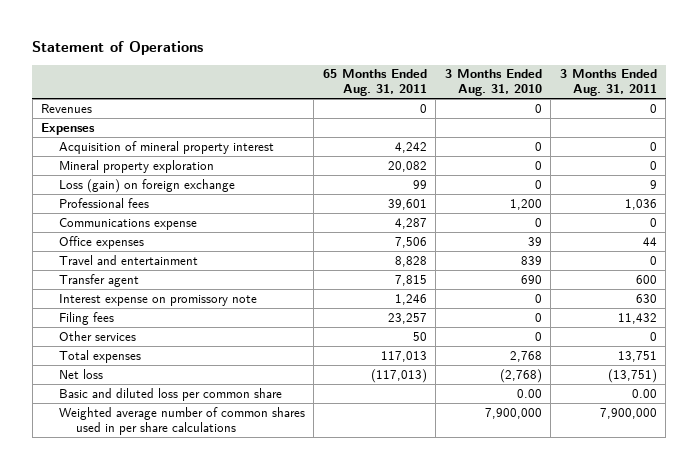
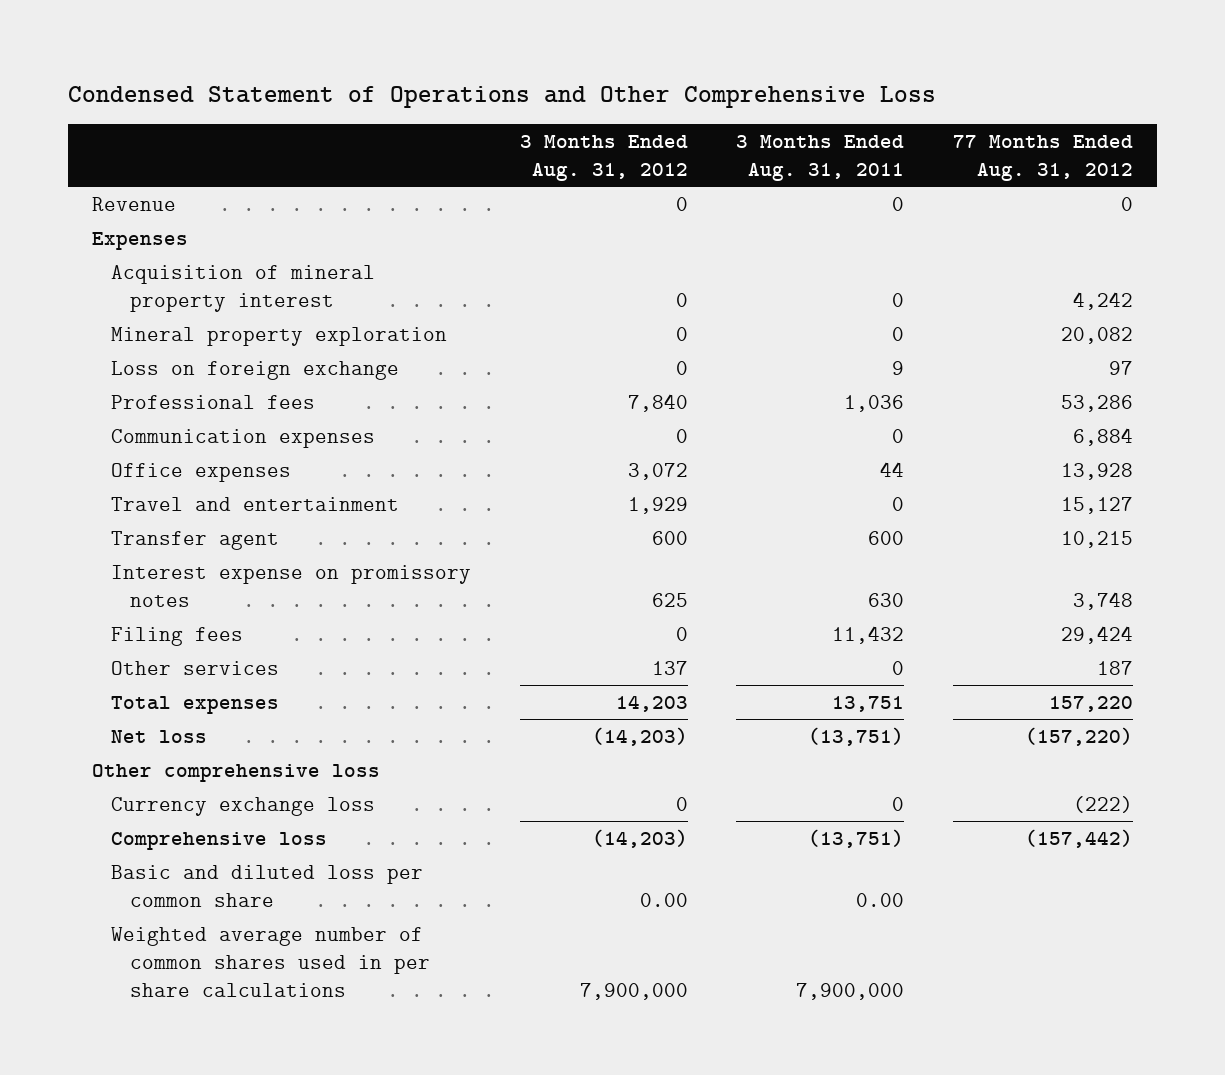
- Statement of Operations
+ Condensed Statement of Operations and Other Comprehensive Loss
- | 65 Months Ended Aug. 31, 2011 | 3 Months Ended Aug. 31, 2010 | 3 Months Ended Aug. 31, 2011
+ | 3 Months Ended Aug. 31, 2012 | 3 Months Ended Aug. 31, 2011 | 77 Months Ended Aug. 31, 2012
- Revenues | 0 | 0 | 0
+ Revenue | 0 | 0 | 0
- Loss (gain) on foreign exchange | 99 | 0 | 9
+ Loss on foreign exchange | 0 | 9 | 97
- Communications expense | 4,287 | 0 | 0
+ Communication expenses | 0 | 0 | 6,884
- Interest expense on promissory note | 1,246 | 0 | 630
+ Interest expense on promissory notes | 625 | 630 | 3,748
+ Other comprehensive loss
+ Currency exchange loss | 0 | 0 | (222)
+ Comprehensive loss | (14,203) | (13,751) | (157,442)

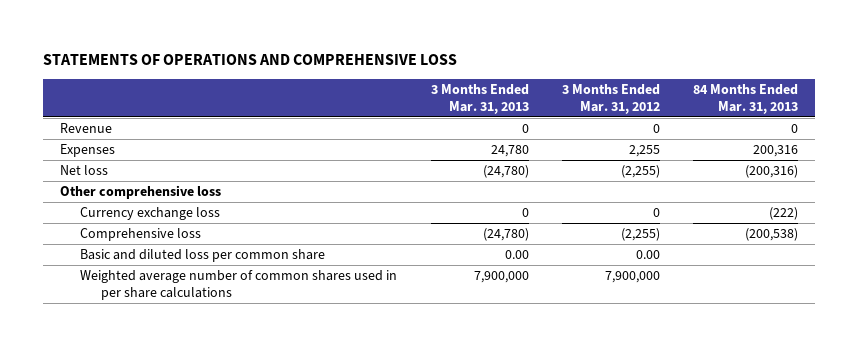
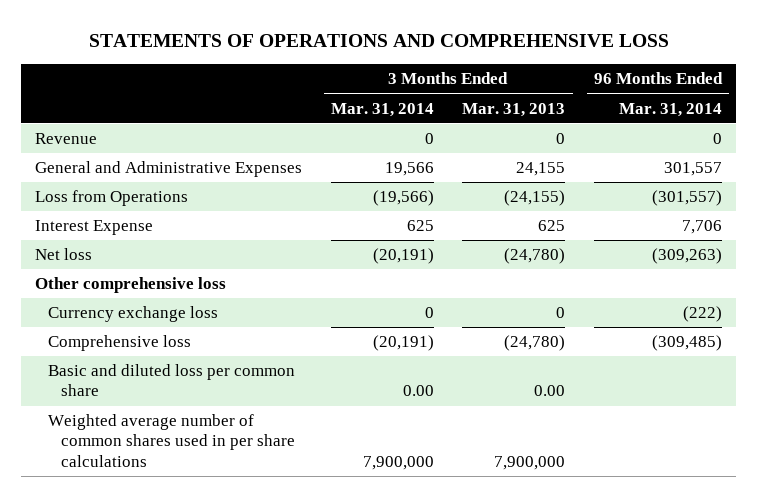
- | 3 Months Ended Mar. 31, 2013 | 3 Months Ended Mar. 31, 2012 | 84 Months Ended Mar. 31, 2013
+ | 3 Months Ended Mar. 31, 2014 | 3 Months Ended Mar. 31, 2013 | 96 Months Ended Mar. 31, 2014
- Expenses | 24,780 | 2,255 | 200,316
+ General and Administrative Expenses | 19,566 | 24,155 | 301,557
+ Loss from Operations | (19,566) | (24,155) | (301,557)
+ Interest Expense | 625 | 625 | 7,706

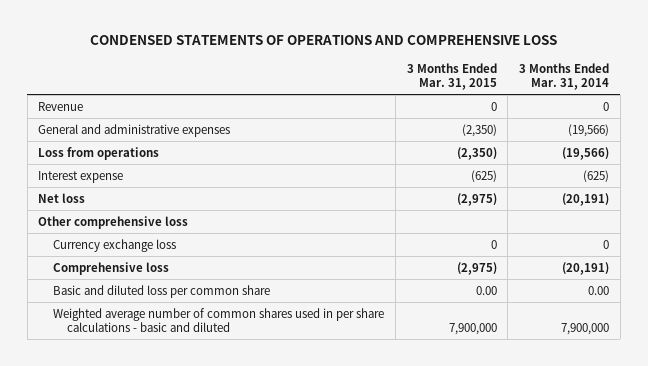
- STATEMENTS OF OPERATIONS AND COMPREHENSIVE LOSS
+ CONDENSED STATEMENTS OF OPERATIONS AND COMPREHENSIVE LOSS
- | 3 Months Ended Mar. 31, 2014 | 3 Months Ended Mar. 31, 2013 | 96 Months Ended Mar. 31, 2014
+ | 3 Months Ended Mar. 31, 2015 | 3 Months Ended Mar. 31, 2014
- General and Administrative Expenses | 19,566 | 24,155 | 301,557
- Loss from Operations | (19,566) | (24,155) | (301,557)
- Interest Expense | 625 | 625 | 7,706
+ General and administrative expenses | (2,350) | (19,566)
+ Loss from operations | (2,350) | (19,566)
+ Interest expense | (625) | (625)
- Weighted average number of common shares used in per share calculations | 7,900,000 | 7,900,000 |
+ Weighted average number of common shares used in per share calculations - basic and diluted | 7,900,000 | 7,900,000

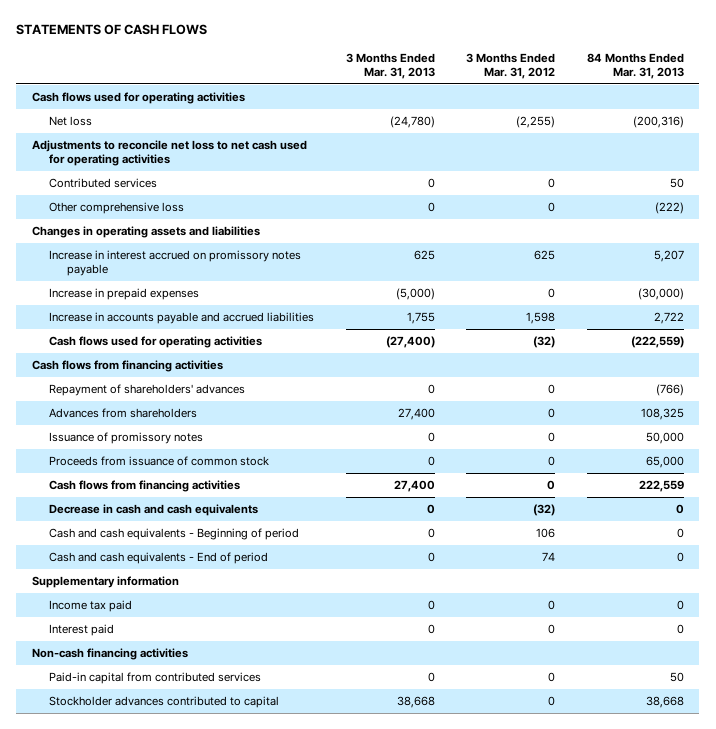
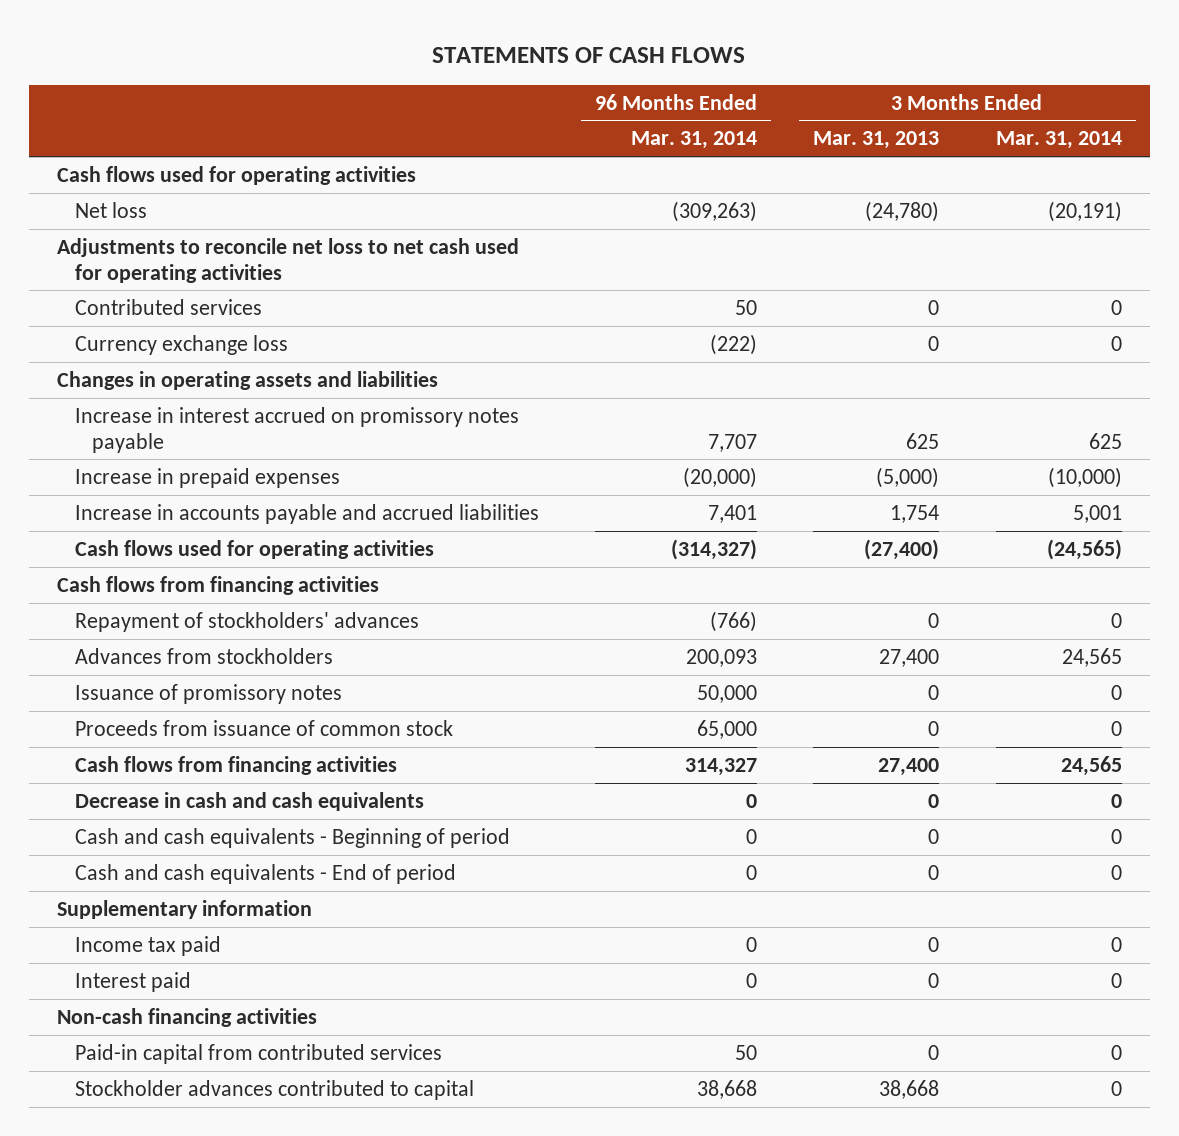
- | 3 Months Ended Mar. 31, 2013 | 3 Months Ended Mar. 31, 2012 | 84 Months Ended Mar. 31, 2013
+ | 96 Months Ended Mar. 31, 2014 | 3 Months Ended Mar. 31, 2013 | 3 Months Ended Mar. 31, 2014
- Other comprehensive loss | 0 | 0 | (222)
+ Currency exchange loss | (222) | 0 | 0
- Increase in accounts payable and accrued liabilities | 1,755 | 1,598 | 2,722
+ Increase in accounts payable and accrued liabilities | 7,401 | 1,754 | 5,001
- Repayment of shareholders' advances | 0 | 0 | (766)
- Advances from shareholders | 27,400 | 0 | 108,325
+ Repayment of stockholders' advances | (766) | 0 | 0
+ Advances from stockholders | 200,093 | 27,400 | 24,565

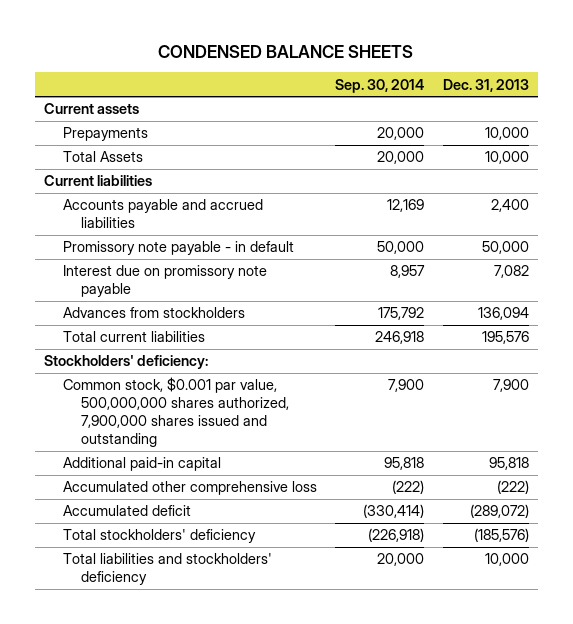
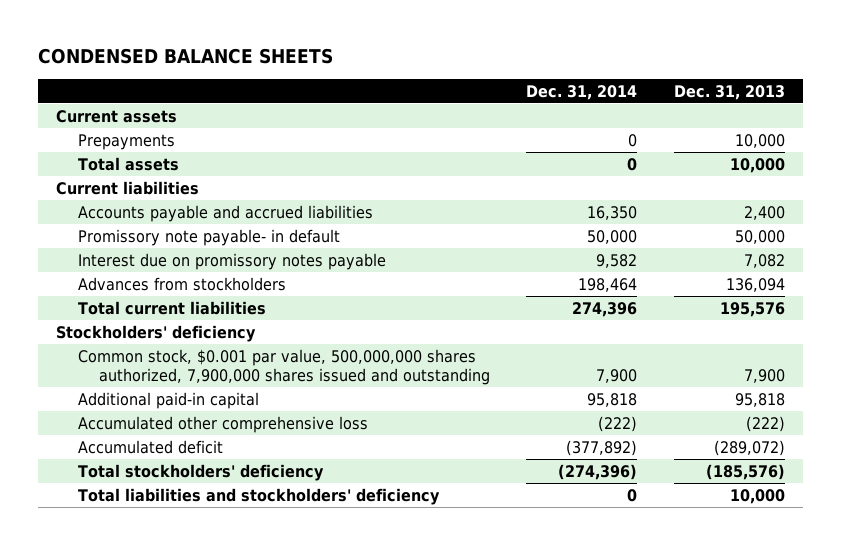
- | Sep. 30, 2014 | Dec. 31, 2013
+ | Dec. 31, 2014 | Dec. 31, 2013
- Total Assets | 20,000 | 10,000
+ Total assets | 0 | 10,000
- Promissory note payable - in default | 50,000 | 50,000
- Interest due on promissory note payable | 8,957 | 7,082
+ Promissory note payable- in default | 50,000 | 50,000
+ Interest due on promissory notes payable | 9,582 | 7,082
- Stockholders' deficiency:
+ Stockholders' deficiency

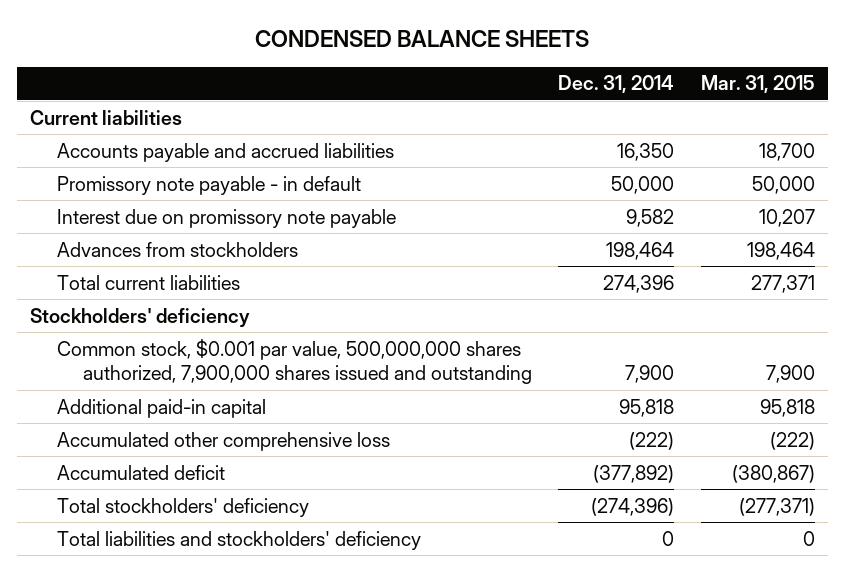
- | Dec. 31, 2014 | Dec. 31, 2013
+ | Dec. 31, 2014 | Mar. 31, 2015
- Current assets
- Prepayments | 0 | 10,000
- Total assets | 0 | 10,000
- Promissory note payable- in default | 50,000 | 50,000
- Interest due on promissory notes payable | 9,582 | 7,082
+ Promissory note payable - in default | 50,000 | 50,000
+ Interest due on promissory note payable | 9,582 | 10,207

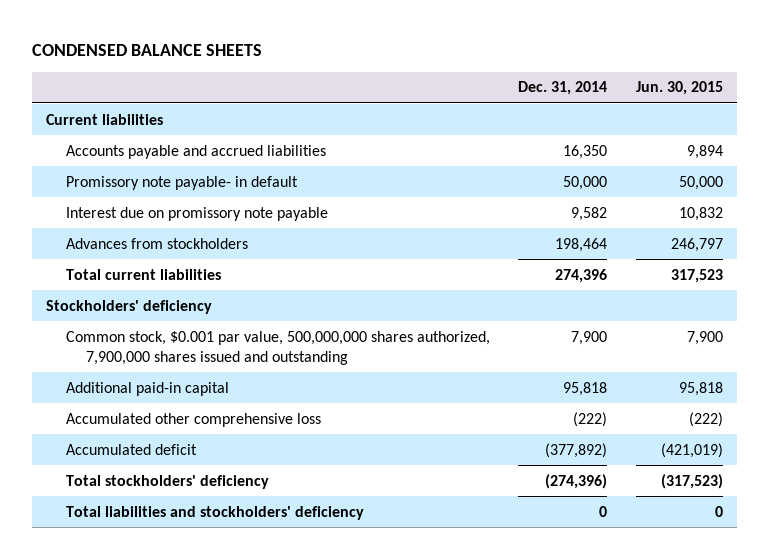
- | Dec. 31, 2014 | Mar. 31, 2015
+ | Dec. 31, 2014 | Jun. 30, 2015
- Promissory note payable - in default | 50,000 | 50,000
+ Promissory note payable- in default | 50,000 | 50,000

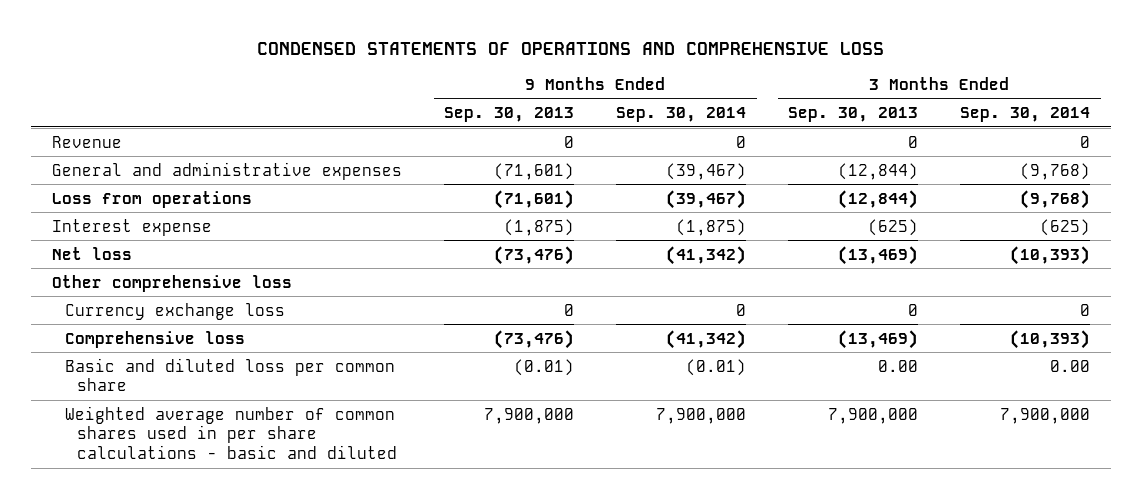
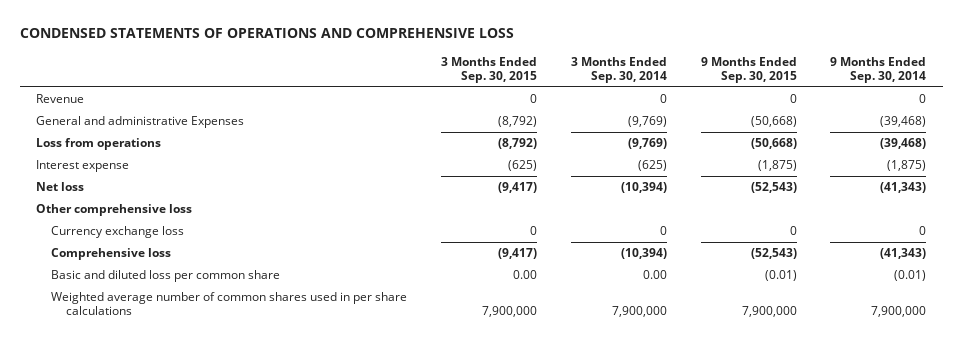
- | 9 Months Ended Sep. 30, 2013 | 9 Months Ended Sep. 30, 2014 | 3 Months Ended Sep. 30, 2013 | 3 Months Ended Sep. 30, 2014
+ | 3 Months Ended Sep. 30, 2015 | 3 Months Ended Sep. 30, 2014 | 9 Months Ended Sep. 30, 2015 | 9 Months Ended Sep. 30, 2014
- General and administrative expenses | (71,601) | (39,467) | (12,844) | (9,768)
- Loss from operations | (71,601) | (39,467) | (12,844) | (9,768)
+ General and administrative Expenses | (8,792) | (9,769) | (50,668) | (39,468)
+ Loss from operations | (8,792) | (9,769) | (50,668) | (39,468)
- Net loss | (73,476) | (41,342) | (13,469) | (10,393)
+ Net loss | (9,417) | (10,394) | (52,543) | (41,343)
- Comprehensive loss | (73,476) | (41,342) | (13,469) | (10,393)
+ Comprehensive loss | (9,417) | (10,394) | (52,543) | (41,343)
- Weighted average number of common shares used in per share calculations - basic and diluted | 7,900,000 | 7,900,000 | 7,900,000 | 7,900,000
+ Weighted average number of common shares used in per share calculations | 7,900,000 | 7,900,000 | 7,900,000 | 7,900,000

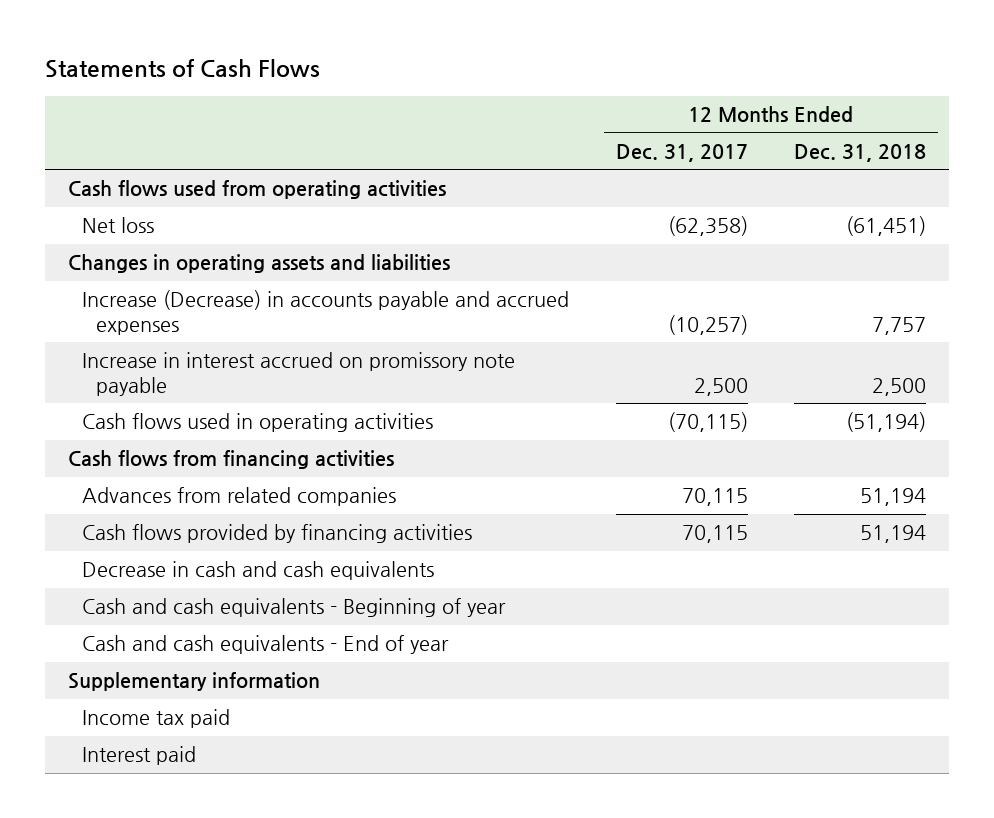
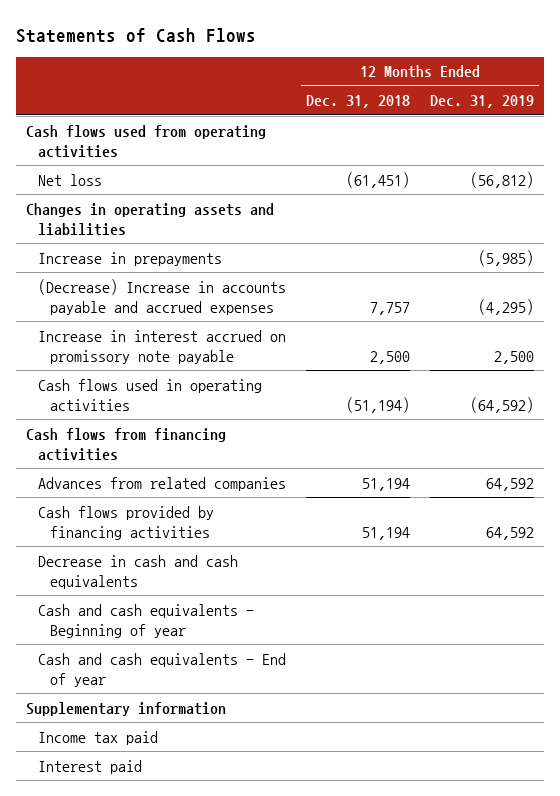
- | 12 Months Ended Dec. 31, 2017 | 12 Months Ended Dec. 31, 2018
+ | 12 Months Ended Dec. 31, 2018 | 12 Months Ended Dec. 31, 2019
- Increase (Decrease) in accounts payable and accrued expenses | (10,257) | 7,757
+ Increase in prepayments | | (5,985)
+ (Decrease) Increase in accounts payable and accrued expenses | 7,757 | (4,295)

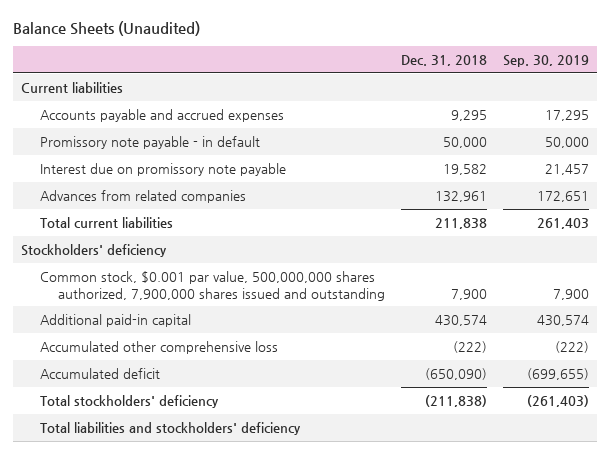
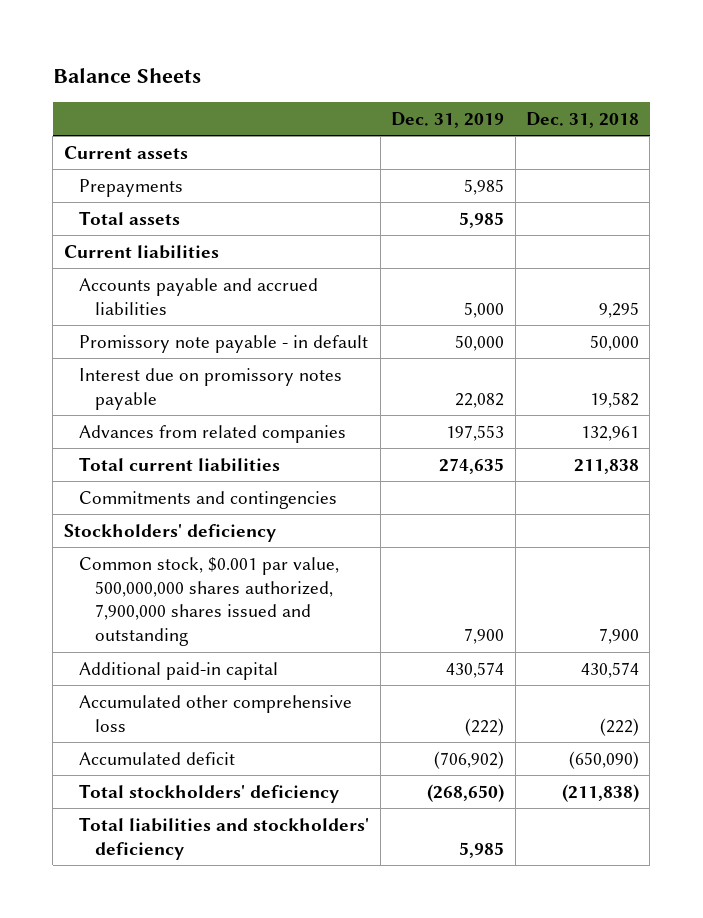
- Balance Sheets (Unaudited)
+ Balance Sheets
- | Dec. 31, 2018 | Sep. 30, 2019
+ | Dec. 31, 2019 | Dec. 31, 2018
+ Current assets
+ Prepayments | 5,985 |
+ Total assets | 5,985 |
- Accounts payable and accrued expenses | 9,295 | 17,295
+ Accounts payable and accrued liabilities | 5,000 | 9,295
- Interest due on promissory note payable | 19,582 | 21,457
+ Interest due on promissory notes payable | 22,082 | 19,582
+ Commitments and contingencies

